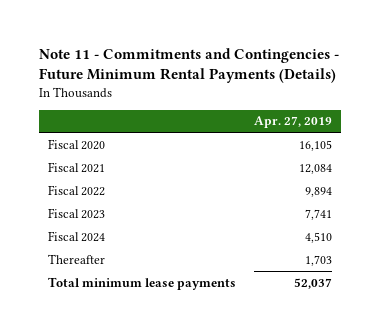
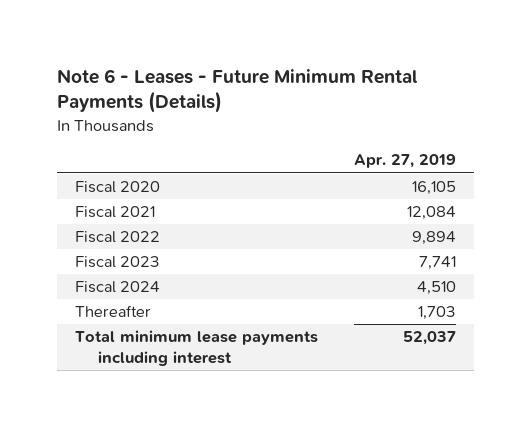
- Note 11 - Commitments and Contingencies - Future Minimum Rental Payments (Details)
+ Note 6 - Leases - Future Minimum Rental Payments (Details)
- Total minimum lease payments | 52,037
+ Total minimum lease payments including interest | 52,037

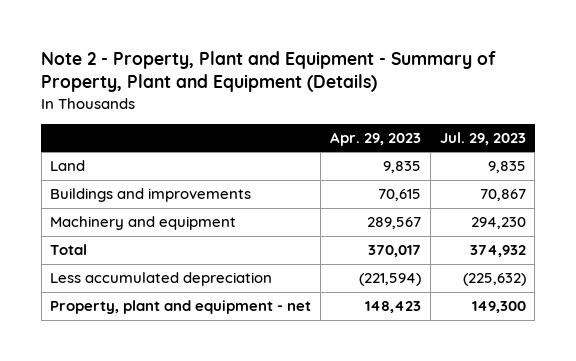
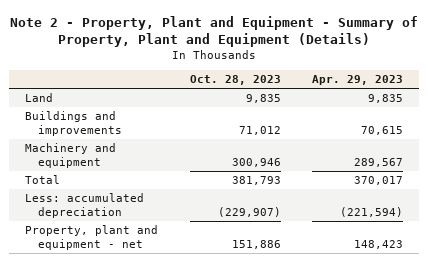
- | Apr. 29, 2023 | Jul. 29, 2023
+ | Oct. 28, 2023 | Apr. 29, 2023
- Less accumulated depreciation | (221,594) | (225,632)
+ Less: accumulated depreciation | (229,907) | (221,594)

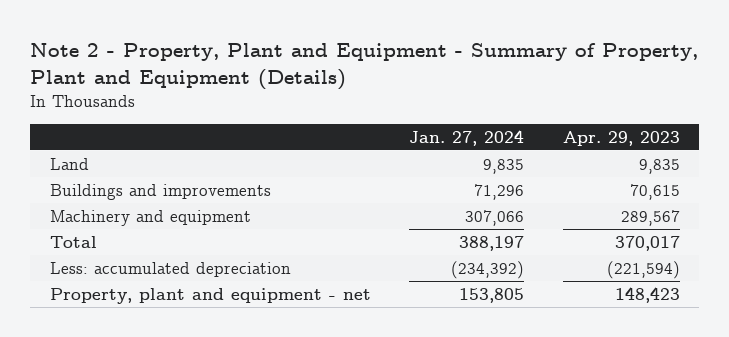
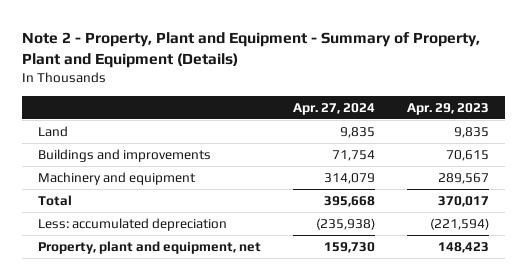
- | Jan. 27, 2024 | Apr. 29, 2023
+ | Apr. 27, 2024 | Apr. 29, 2023
- Property, plant and equipment - net | 153,805 | 148,423
+ Property, plant and equipment, net | 159,730 | 148,423

